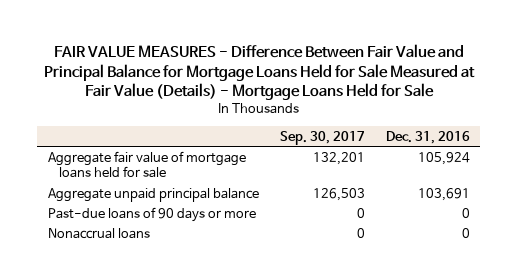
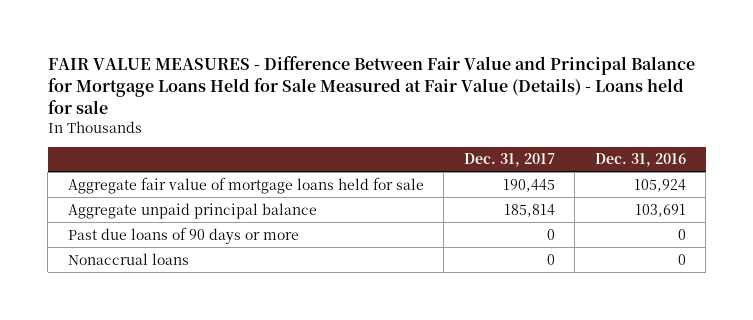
- FAIR VALUE MEASURES - Difference Between Fair Value and Principal Balance for Mortgage Loans Held for Sale Measured at Fair Value (Details) - Mortgage Loans Held for Sale
+ FAIR VALUE MEASURES - Difference Between Fair Value and Principal Balance for Mortgage Loans Held for Sale Measured at Fair Value (Details) - Loans held for sale
- | Sep. 30, 2017 | Dec. 31, 2016
+ | Dec. 31, 2017 | Dec. 31, 2016
- Past-due loans of 90 days or more | 0 | 0
+ Past due loans of 90 days or more | 0 | 0

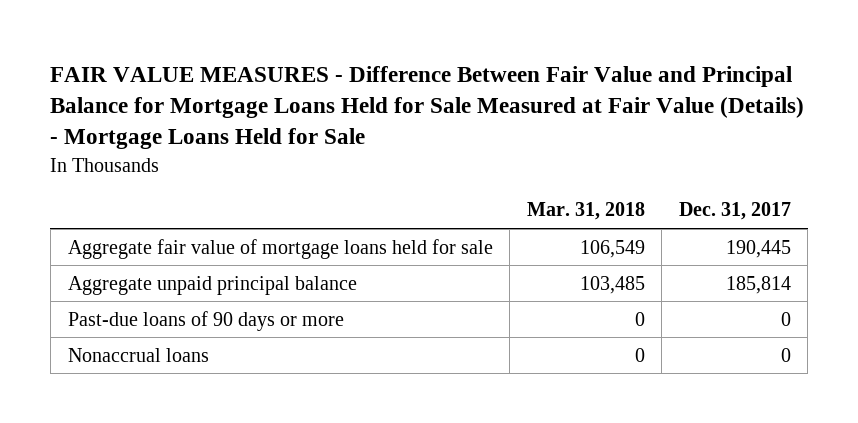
- FAIR VALUE MEASURES - Difference Between Fair Value and Principal Balance for Mortgage Loans Held for Sale Measured at Fair Value (Details) - Loans held for sale
+ FAIR VALUE MEASURES - Difference Between Fair Value and Principal Balance for Mortgage Loans Held for Sale Measured at Fair Value (Details) - Mortgage Loans Held for Sale
- | Dec. 31, 2017 | Dec. 31, 2016
+ | Mar. 31, 2018 | Dec. 31, 2017
- Past due loans of 90 days or more | 0 | 0
+ Past-due loans of 90 days or more | 0 | 0

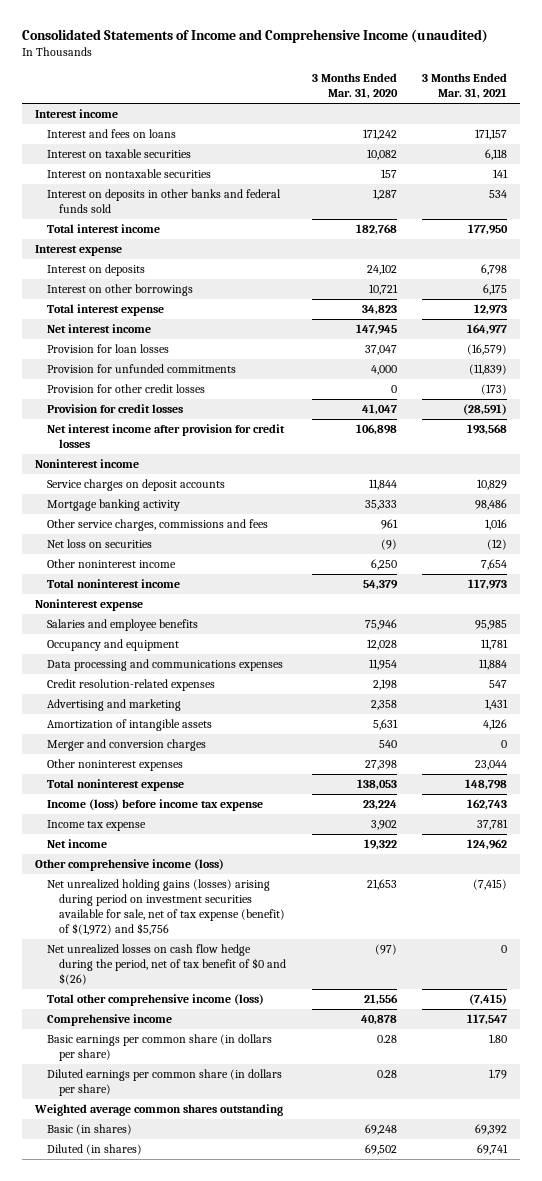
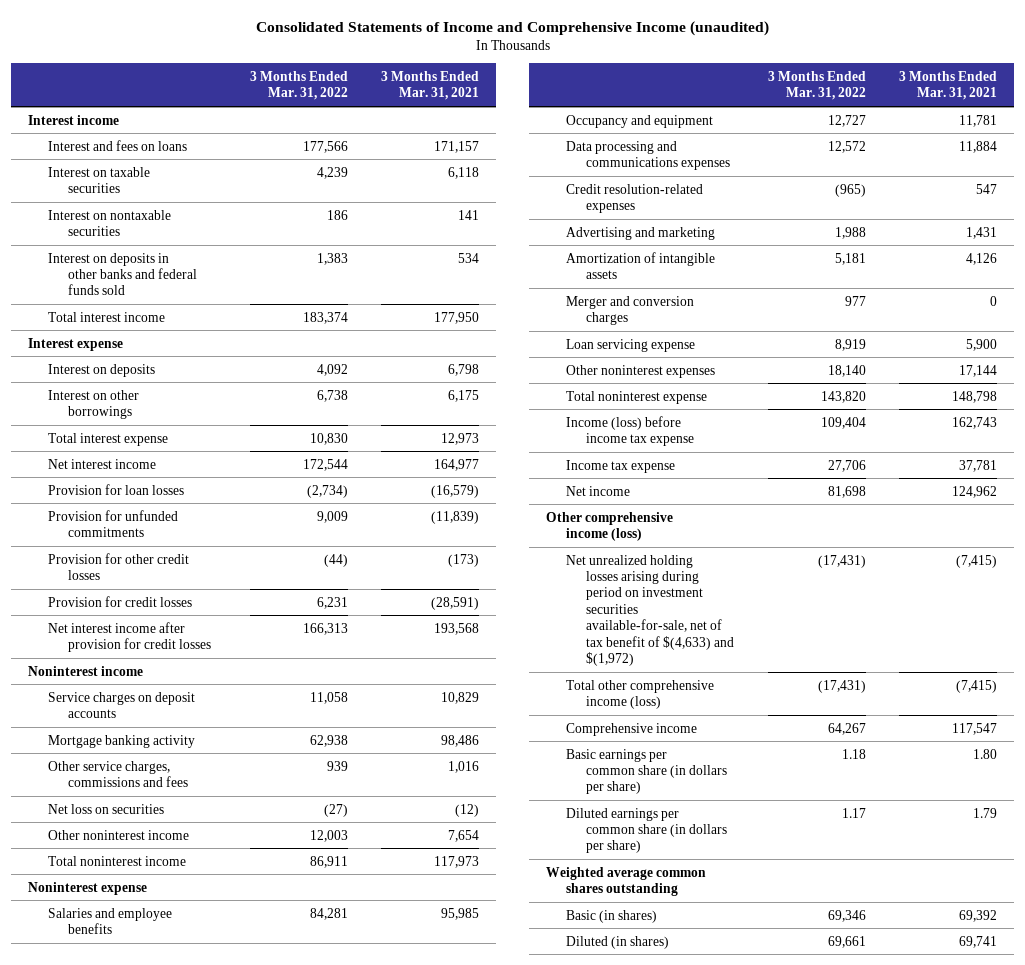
- | 3 Months Ended Mar. 31, 2020 | 3 Months Ended Mar. 31, 2021
+ | 3 Months Ended Mar. 31, 2022 | 3 Months Ended Mar. 31, 2021
- Other noninterest expenses | 27,398 | 23,044
+ Loan servicing expense | 8,919 | 5,900
+ Other noninterest expenses | 18,140 | 17,144
- Net unrealized holding gains (losses) arising during period on investment securities available for sale, net of tax expense (benefit) of $(1,972) and $5,756 | 21,653 | (7,415)
- Net unrealized losses on cash flow hedge during the period, net of tax benefit of $0 and $(26) | (97) | 0
+ Net unrealized holding losses arising during period on investment securities available-for-sale, net of tax benefit of $(4,633) and $(1,972) | (17,431) | (7,415)

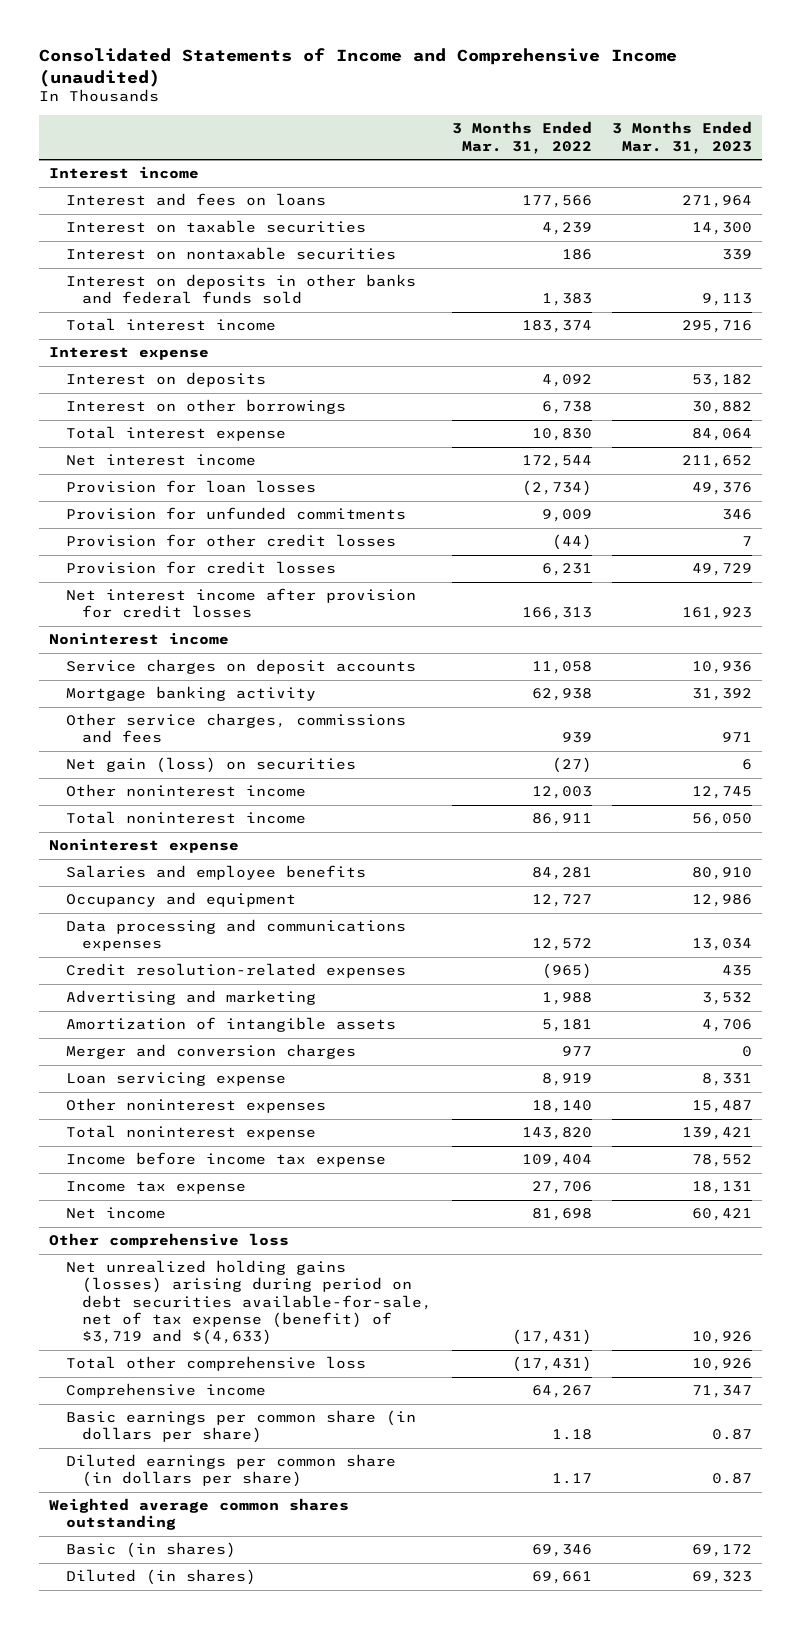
- | 3 Months Ended Mar. 31, 2022 | 3 Months Ended Mar. 31, 2021
+ | 3 Months Ended Mar. 31, 2022 | 3 Months Ended Mar. 31, 2023
- Net loss on securities | (27) | (12)
+ Net gain (loss) on securities | (27) | 6
- Income (loss) before income tax expense | 109,404 | 162,743
+ Income before income tax expense | 109,404 | 78,552
- Other comprehensive income (loss)
- Net unrealized holding losses arising during period on investment securities available-for-sale, net of tax benefit of $(4,633) and $(1,972) | (17,431) | (7,415)
- Total other comprehensive income (loss) | (17,431) | (7,415)
+ Other comprehensive loss
+ Net unrealized holding gains (losses) arising during period on debt securities available-for-sale, net of tax expense (benefit) of $3,719 and $(4,633) | (17,431) | 10,926
+ Total other comprehensive loss | (17,431) | 10,926

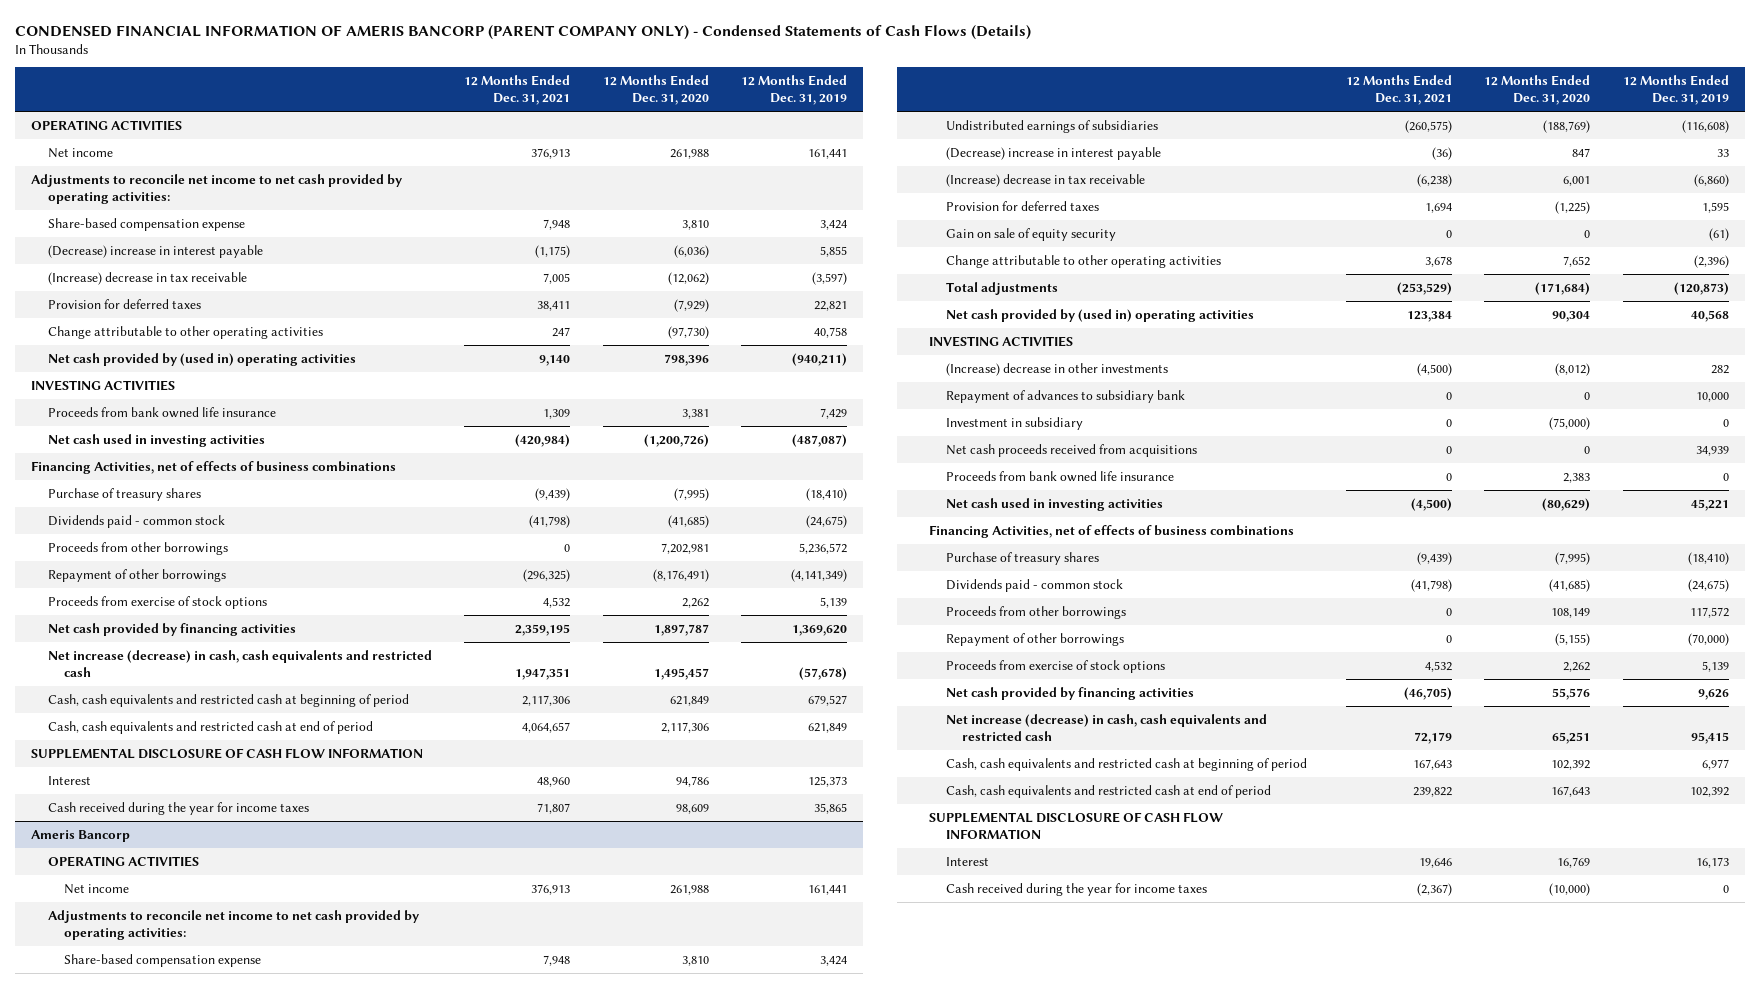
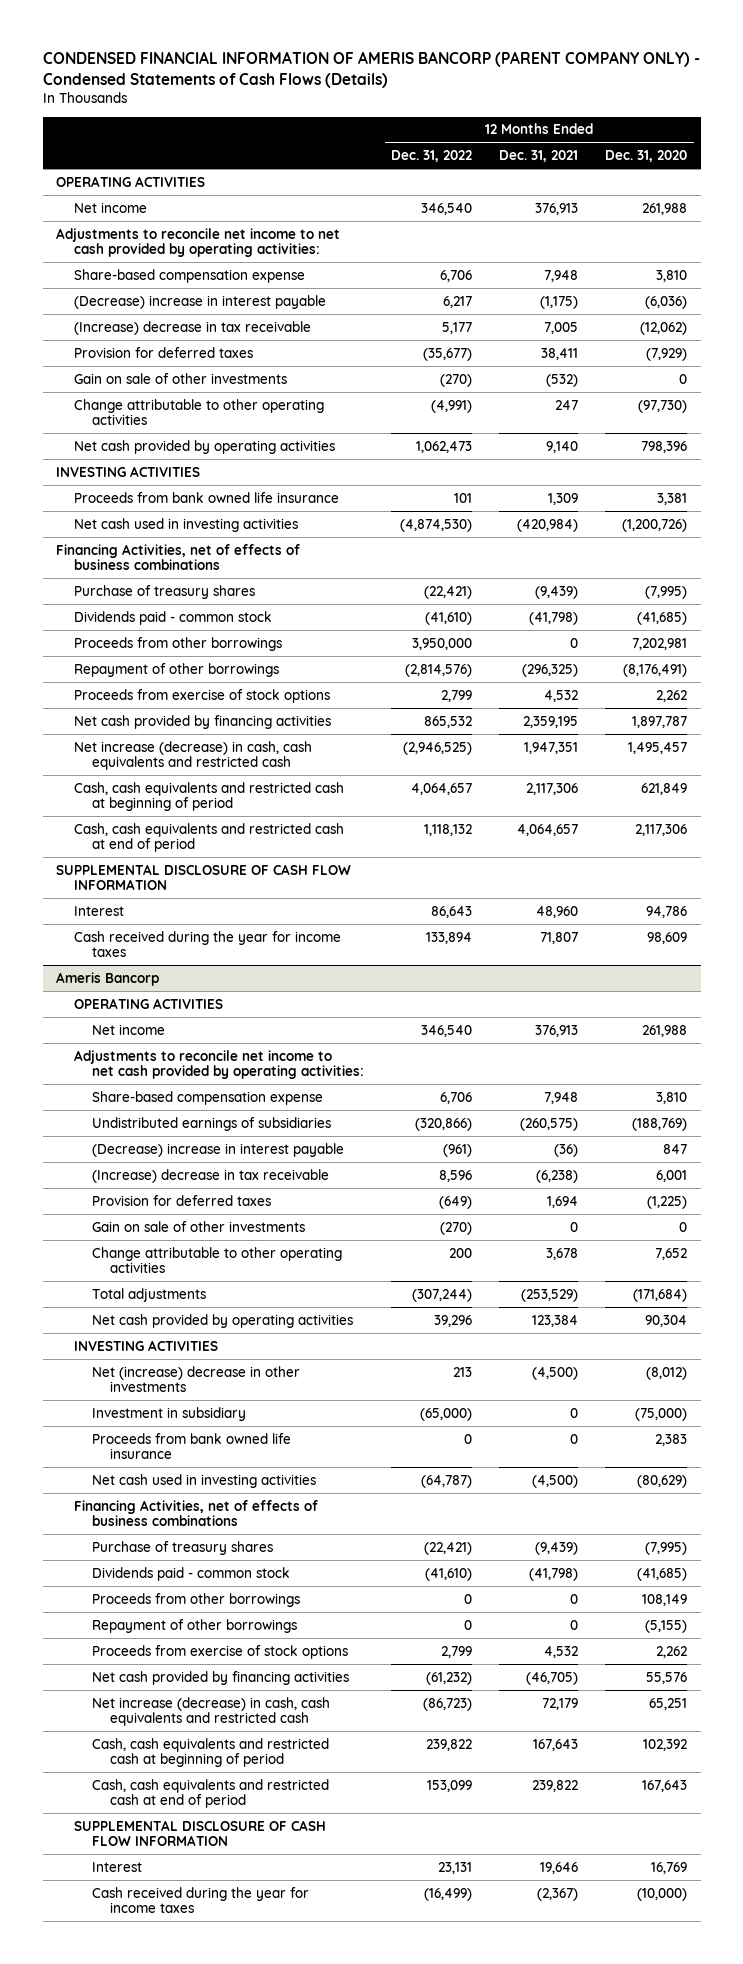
- | 12 Months Ended Dec. 31, 2021 | 12 Months Ended Dec. 31, 2020 | 12 Months Ended Dec. 31, 2019
+ | 12 Months Ended Dec. 31, 2022 | 12 Months Ended Dec. 31, 2021 | 12 Months Ended Dec. 31, 2020
+ Gain on sale of other investments | (270) | (532) | 0
- Net cash provided by (used in) operating activities | 9,140 | 798,396 | (940,211)
+ Net cash provided by operating activities | 1,062,473 | 9,140 | 798,396
@ Ameris Bancorp
- Gain on sale of equity security | 0 | 0 | (61)
+ Gain on sale of other investments | (270) | 0 | 0
- Net cash provided by (used in) operating activities | 123,384 | 90,304 | 40,568
+ Net cash provided by operating activities | 39,296 | 123,384 | 90,304
- (Increase) decrease in other investments | (4,500) | (8,012) | 282
- Repayment of advances to subsidiary bank | 0 | 0 | 10,000
+ Net (increase) decrease in other investments | 213 | (4,500) | (8,012)
- Net cash proceeds received from acquisitions | 0 | 0 | 34,939

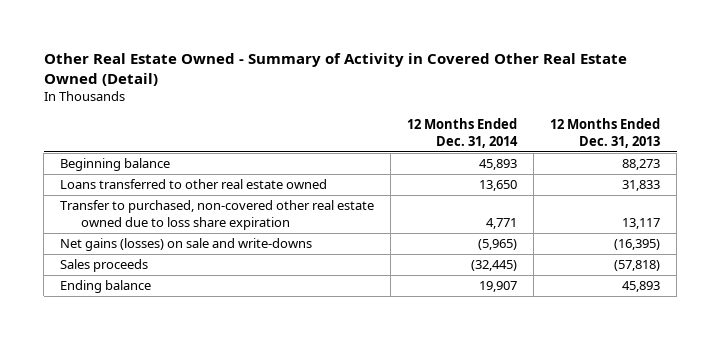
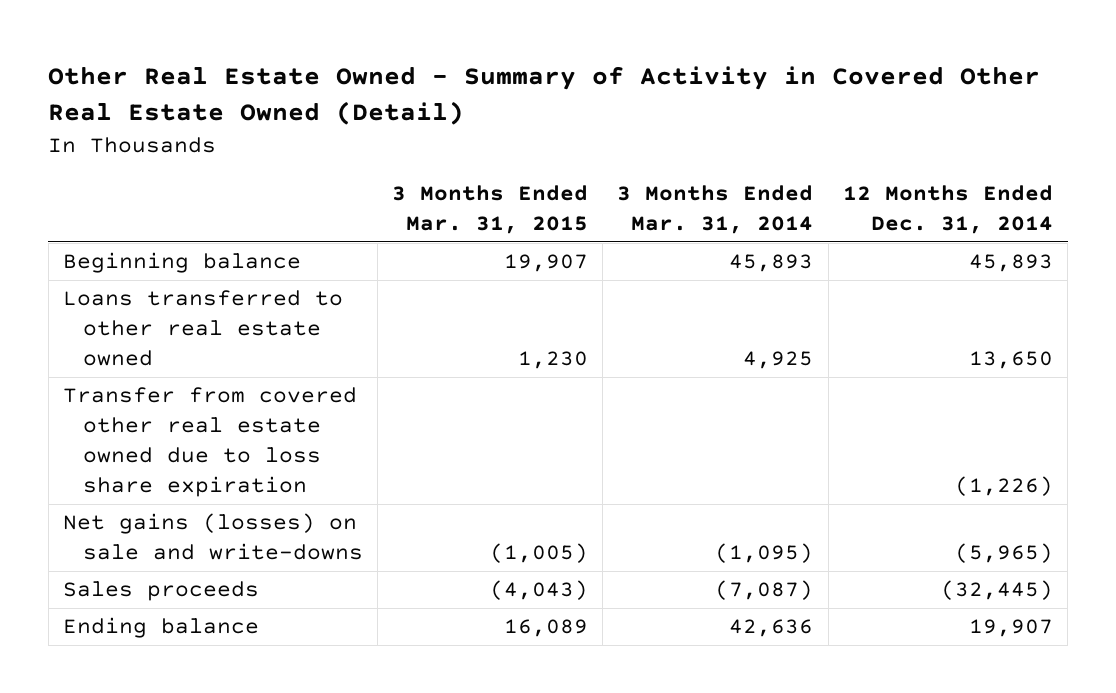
- | 12 Months Ended Dec. 31, 2014 | 12 Months Ended Dec. 31, 2013
+ | 3 Months Ended Mar. 31, 2015 | 3 Months Ended Mar. 31, 2014 | 12 Months Ended Dec. 31, 2014
- Transfer to purchased, non-covered other real estate owned due to loss share expiration | 4,771 | 13,117
+ Transfer from covered other real estate owned due to loss share expiration | | | (1,226)

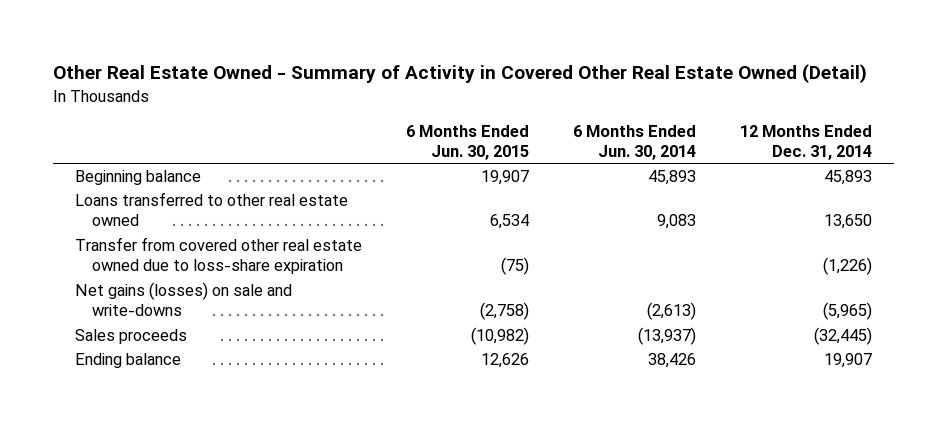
- | 3 Months Ended Mar. 31, 2015 | 3 Months Ended Mar. 31, 2014 | 12 Months Ended Dec. 31, 2014
+ | 6 Months Ended Jun. 30, 2015 | 6 Months Ended Jun. 30, 2014 | 12 Months Ended Dec. 31, 2014
- Transfer from covered other real estate owned due to loss share expiration | | | (1,226)
+ Transfer from covered other real estate owned due to loss-share expiration | (75) | | (1,226)

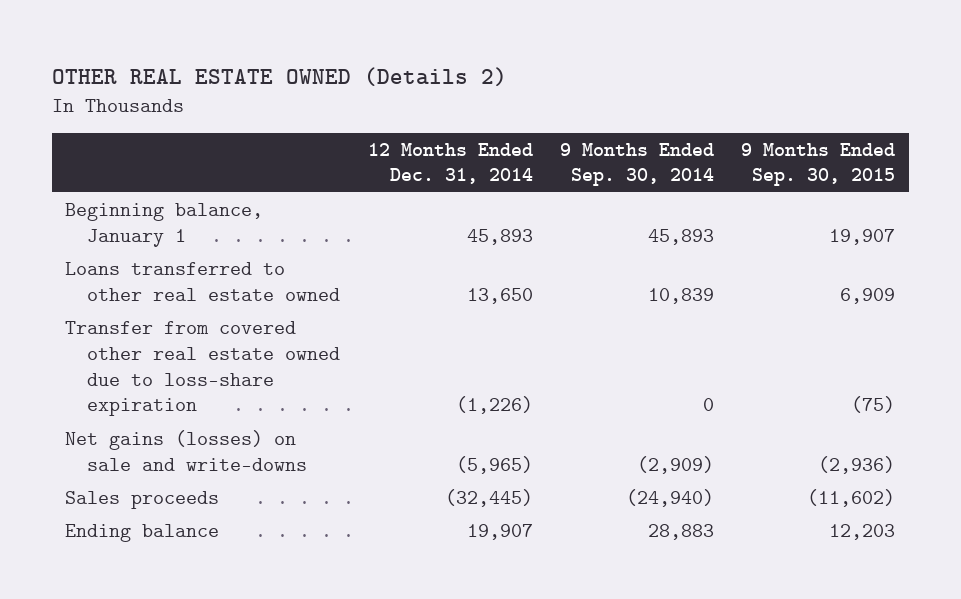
- Other Real Estate Owned - Summary of Activity in Covered Other Real Estate Owned (Detail)
+ OTHER REAL ESTATE OWNED (Details 2)
- | 6 Months Ended Jun. 30, 2015 | 6 Months Ended Jun. 30, 2014 | 12 Months Ended Dec. 31, 2014
+ | 12 Months Ended Dec. 31, 2014 | 9 Months Ended Sep. 30, 2014 | 9 Months Ended Sep. 30, 2015
- Beginning balance | 19,907 | 45,893 | 45,893
+ Beginning balance, January 1 | 45,893 | 45,893 | 19,907

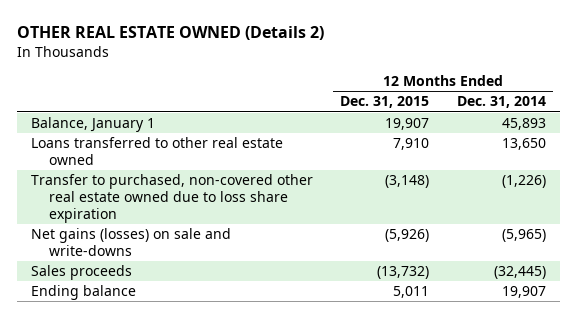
- | 12 Months Ended Dec. 31, 2014 | 9 Months Ended Sep. 30, 2014 | 9 Months Ended Sep. 30, 2015
+ | 12 Months Ended Dec. 31, 2015 | 12 Months Ended Dec. 31, 2014
- Beginning balance, January 1 | 45,893 | 45,893 | 19,907
+ Balance, January 1 | 19,907 | 45,893
- Transfer from covered other real estate owned due to loss-share expiration | (1,226) | 0 | (75)
+ Transfer to purchased, non-covered other real estate owned due to loss share expiration | (3,148) | (1,226)

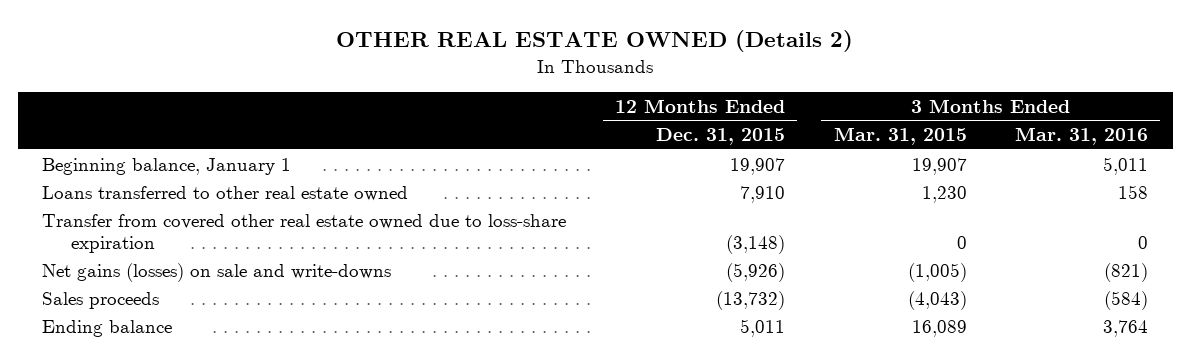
- | 12 Months Ended Dec. 31, 2015 | 12 Months Ended Dec. 31, 2014
+ | 12 Months Ended Dec. 31, 2015 | 3 Months Ended Mar. 31, 2015 | 3 Months Ended Mar. 31, 2016
- Balance, January 1 | 19,907 | 45,893
+ Beginning balance, January 1 | 19,907 | 19,907 | 5,011
- Transfer to purchased, non-covered other real estate owned due to loss share expiration | (3,148) | (1,226)
+ Transfer from covered other real estate owned due to loss-share expiration | (3,148) | 0 | 0

